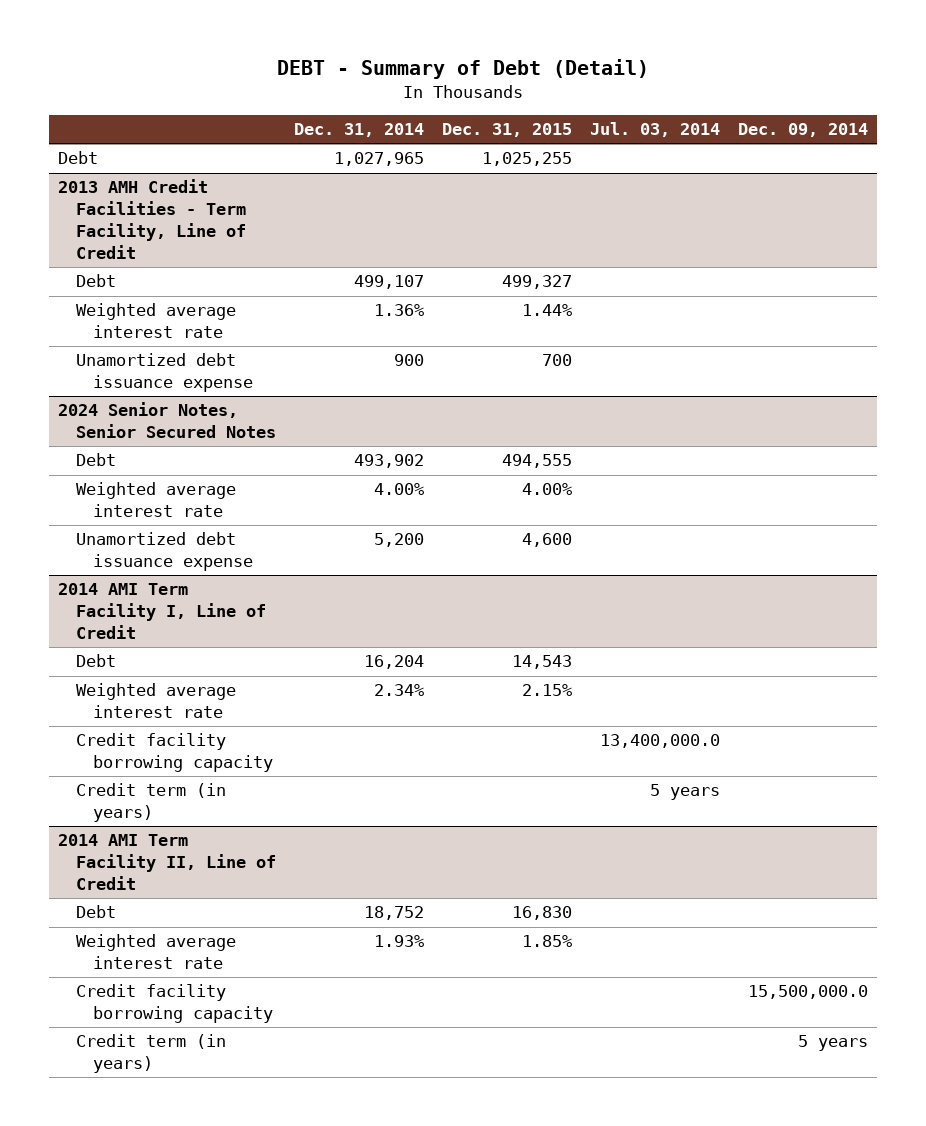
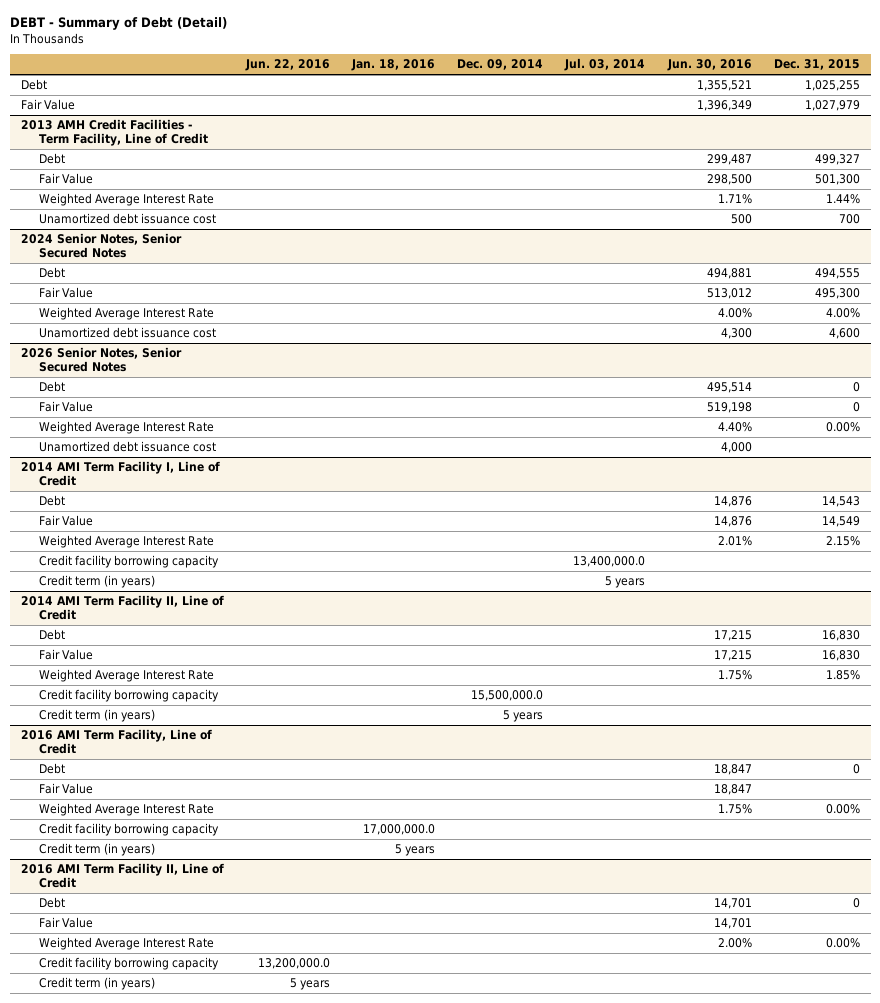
- | Dec. 31, 2014 | Dec. 31, 2015 | Jul. 03, 2014 | Dec. 09, 2014
+ | Jun. 22, 2016 | Jan. 18, 2016 | Dec. 09, 2014 | Jul. 03, 2014 | Jun. 30, 2016 | Dec. 31, 2015
+ Fair Value | | | | | 1,396,349 | 1,027,979
@ 2013 AMH Credit Facilities - Term Facility, Line of Credit
- Weighted average interest rate | 1.36% | 1.44% | |
- Unamortized debt issuance expense | 900 | 700 | |
+ Fair Value | | | | | 298,500 | 501,300
+ Weighted Average Interest Rate | | | | | 1.71% | 1.44%
+ Unamortized debt issuance cost | | | | | 500 | 700
@ 2024 Senior Notes, Senior Secured Notes
- Weighted average interest rate | 4.00% | 4.00% | |
- Unamortized debt issuance expense | 5,200 | 4,600 | |
+ Fair Value | | | | | 513,012 | 495,300
+ Weighted Average Interest Rate | | | | | 4.00% | 4.00%
+ Unamortized debt issuance cost | | | | | 4,300 | 4,600
+ 2026 Senior Notes, Senior Secured Notes
+ Debt | | | | | 495,514 | 0
+ Fair Value | | | | | 519,198 | 0
+ Weighted Average Interest Rate | | | | | 4.40% | 0.00%
+ Unamortized debt issuance cost | | | | | 4,000 |
@ 2014 AMI Term Facility I, Line of Credit
- Weighted average interest rate | 2.34% | 2.15% | |
+ Fair Value | | | | | 14,876 | 14,549
+ Weighted Average Interest Rate | | | | | 2.01% | 2.15%
@ 2014 AMI Term Facility II, Line of Credit
- Weighted average interest rate | 1.93% | 1.85% | |
+ Fair Value | | | | | 17,215 | 16,830
+ Weighted Average Interest Rate | | | | | 1.75% | 1.85%
+ 2016 AMI Term Facility, Line of Credit
+ Debt | | | | | 18,847 | 0
+ Fair Value | | | | | 18,847 |
+ Weighted Average Interest Rate | | | | | 1.75% | 0.00%
+ Credit facility borrowing capacity | | 17,000,000.0 | | | |
+ Credit term (in years) | | 5 years | | | |
+ 2016 AMI Term Facility II, Line of Credit
+ Debt | | | | | 14,701 | 0
+ Fair Value | | | | | 14,701 |
+ Weighted Average Interest Rate | | | | | 2.00% | 0.00%
+ Credit facility borrowing capacity | 13,200,000.0 | | | | |
+ Credit term (in years) | 5 years | | | | |

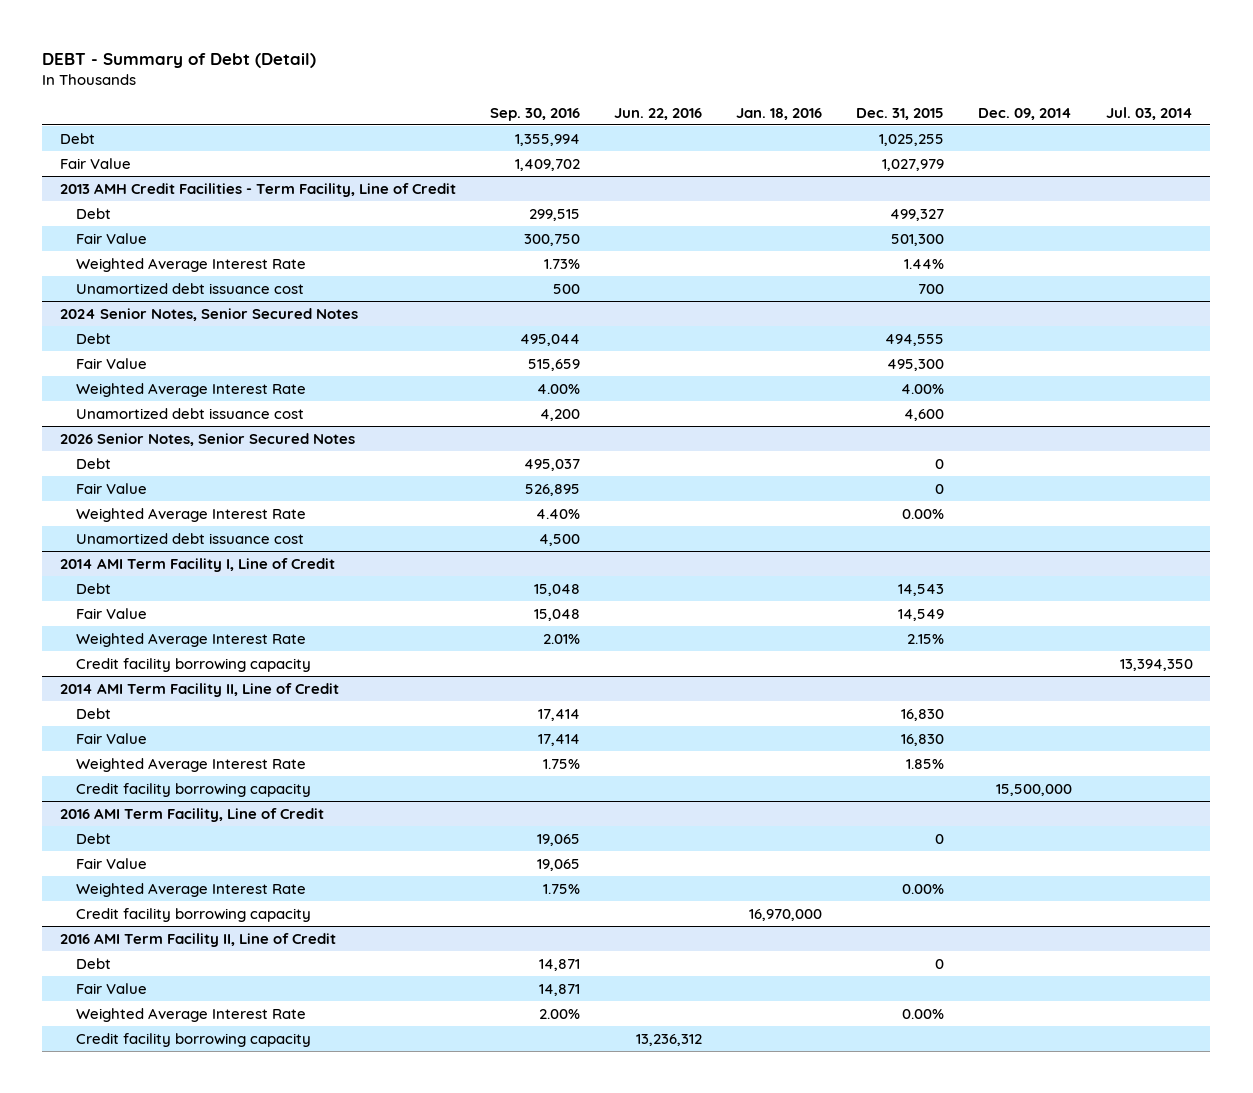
- | Jun. 22, 2016 | Jan. 18, 2016 | Dec. 09, 2014 | Jul. 03, 2014 | Jun. 30, 2016 | Dec. 31, 2015
+ | Sep. 30, 2016 | Jun. 22, 2016 | Jan. 18, 2016 | Dec. 31, 2015 | Dec. 09, 2014 | Jul. 03, 2014
@ 2014 AMI Term Facility I, Line of Credit
- Credit facility borrowing capacity | | | | 13,400,000.0 | |
- Credit term (in years) | | | | 5 years | |
+ Credit facility borrowing capacity | | | | | | 13,394,350
@ 2014 AMI Term Facility II, Line of Credit
- Credit facility borrowing capacity | | | 15,500,000.0 | | |
- Credit term (in years) | | | 5 years | | |
+ Credit facility borrowing capacity | | | | | 15,500,000 |
@ 2016 AMI Term Facility, Line of Credit
- Credit facility borrowing capacity | | 17,000,000.0 | | | |
- Credit term (in years) | | 5 years | | | |
+ Credit facility borrowing capacity | | | 16,970,000 | | |
@ 2016 AMI Term Facility II, Line of Credit
- Credit facility borrowing capacity | 13,200,000.0 | | | | |
- Credit term (in years) | 5 years | | | | |
+ Credit facility borrowing capacity | | 13,236,312 | | | |

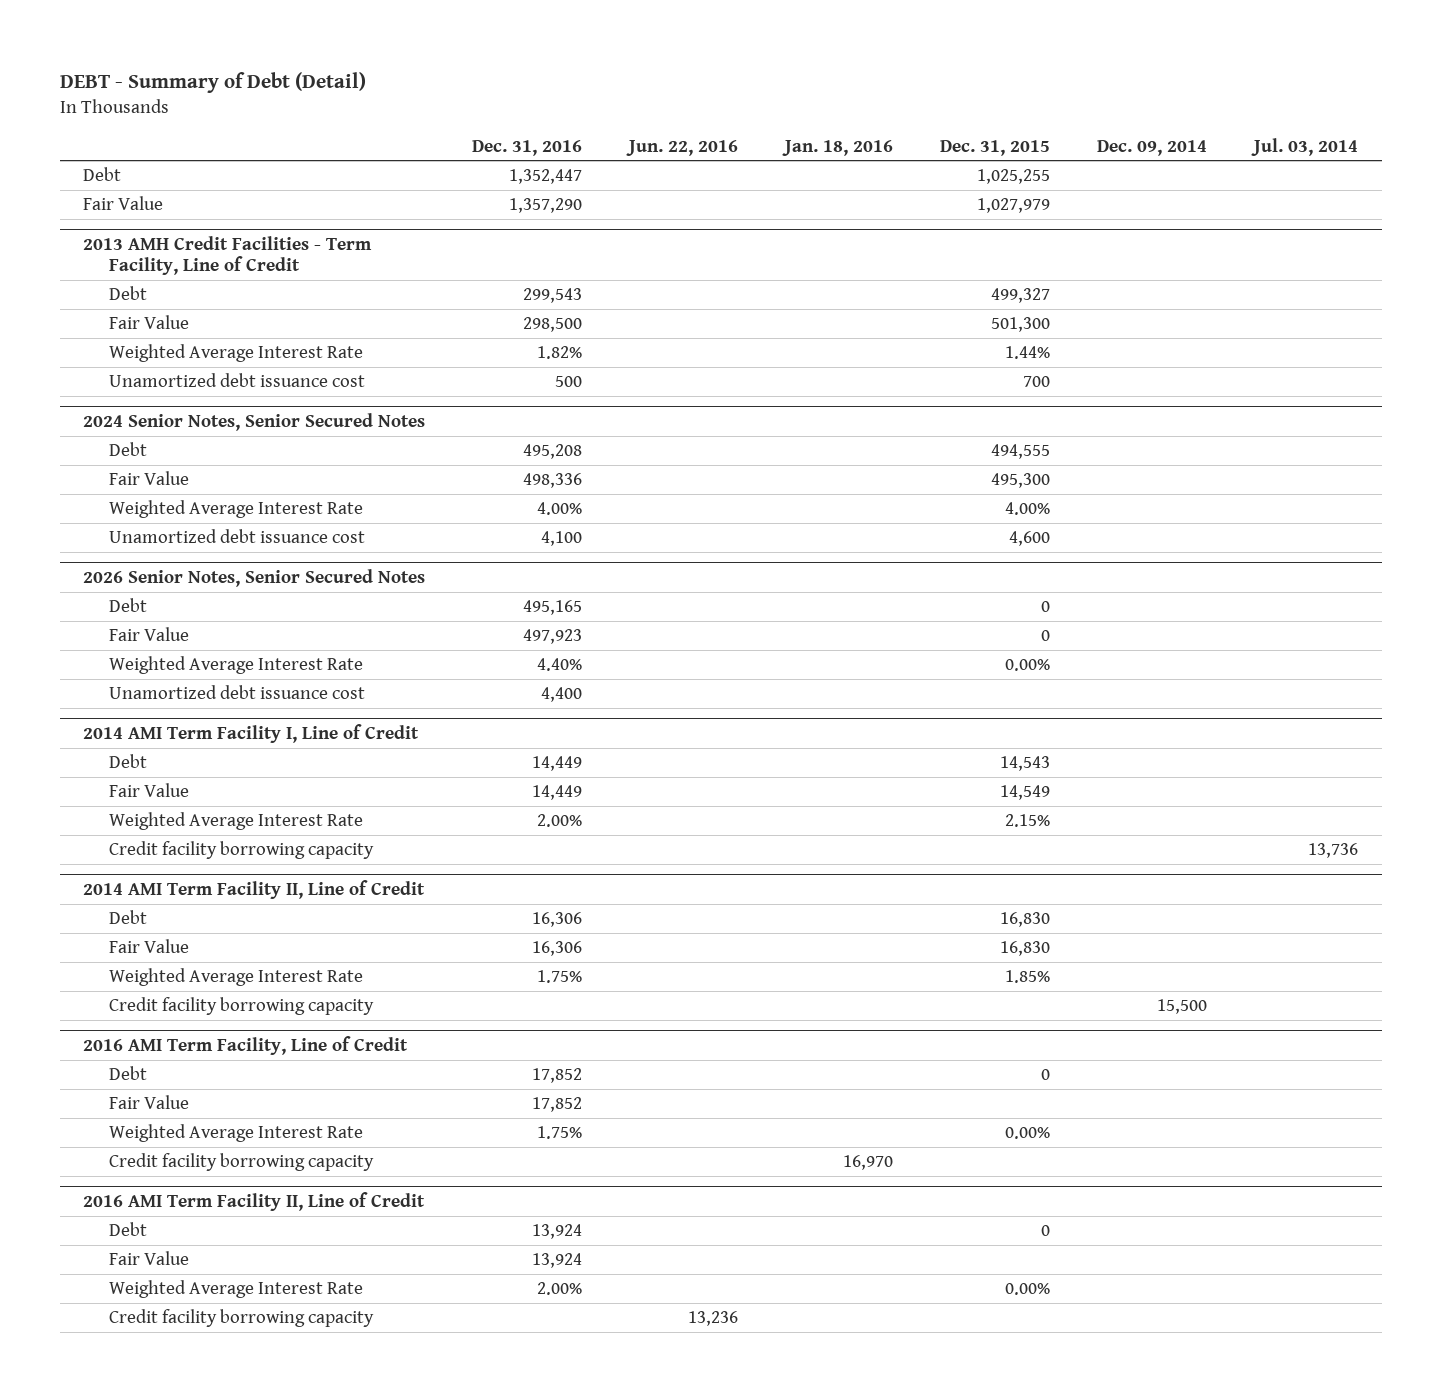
- | Sep. 30, 2016 | Jun. 22, 2016 | Jan. 18, 2016 | Dec. 31, 2015 | Dec. 09, 2014 | Jul. 03, 2014
+ | Dec. 31, 2016 | Jun. 22, 2016 | Jan. 18, 2016 | Dec. 31, 2015 | Dec. 09, 2014 | Jul. 03, 2014
@ 2014 AMI Term Facility I, Line of Credit
- Credit facility borrowing capacity | | | | | | 13,394,350
+ Credit facility borrowing capacity | | | | | | 13,736
@ 2014 AMI Term Facility II, Line of Credit
- Credit facility borrowing capacity | | | | | 15,500,000 |
+ Credit facility borrowing capacity | | | | | 15,500 |
@ 2016 AMI Term Facility, Line of Credit
- Credit facility borrowing capacity | | | 16,970,000 | | |
+ Credit facility borrowing capacity | | | 16,970 | | |
@ 2016 AMI Term Facility II, Line of Credit
- Credit facility borrowing capacity | | 13,236,312 | | | |
+ Credit facility borrowing capacity | | 13,236 | | | |

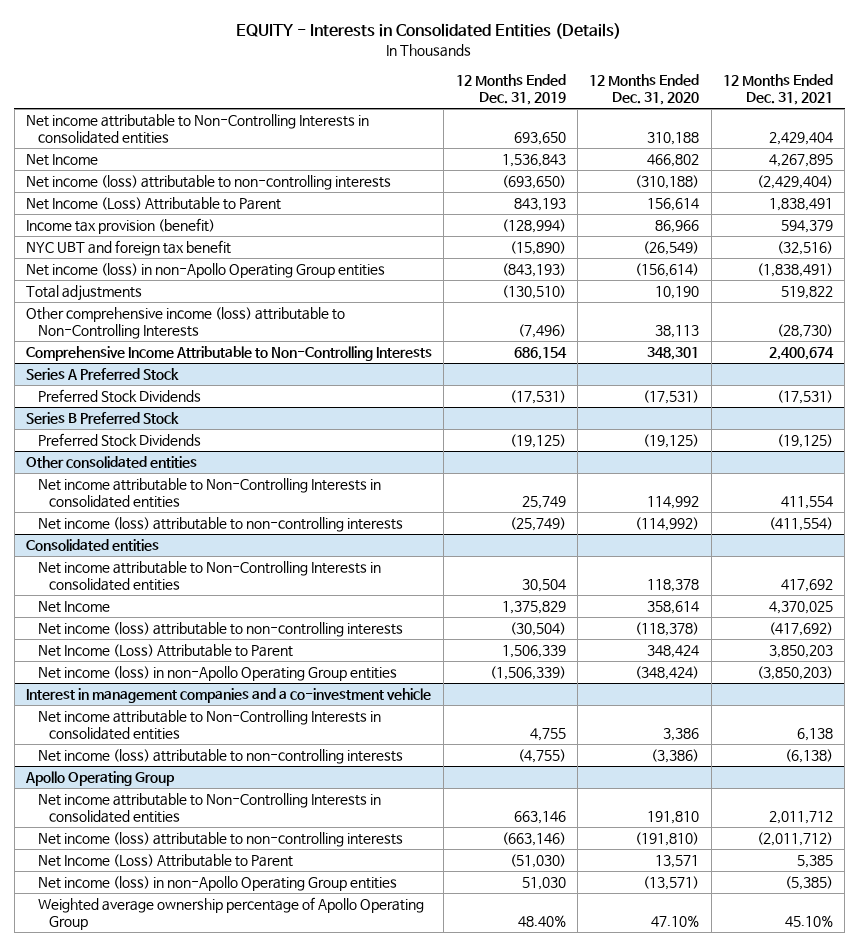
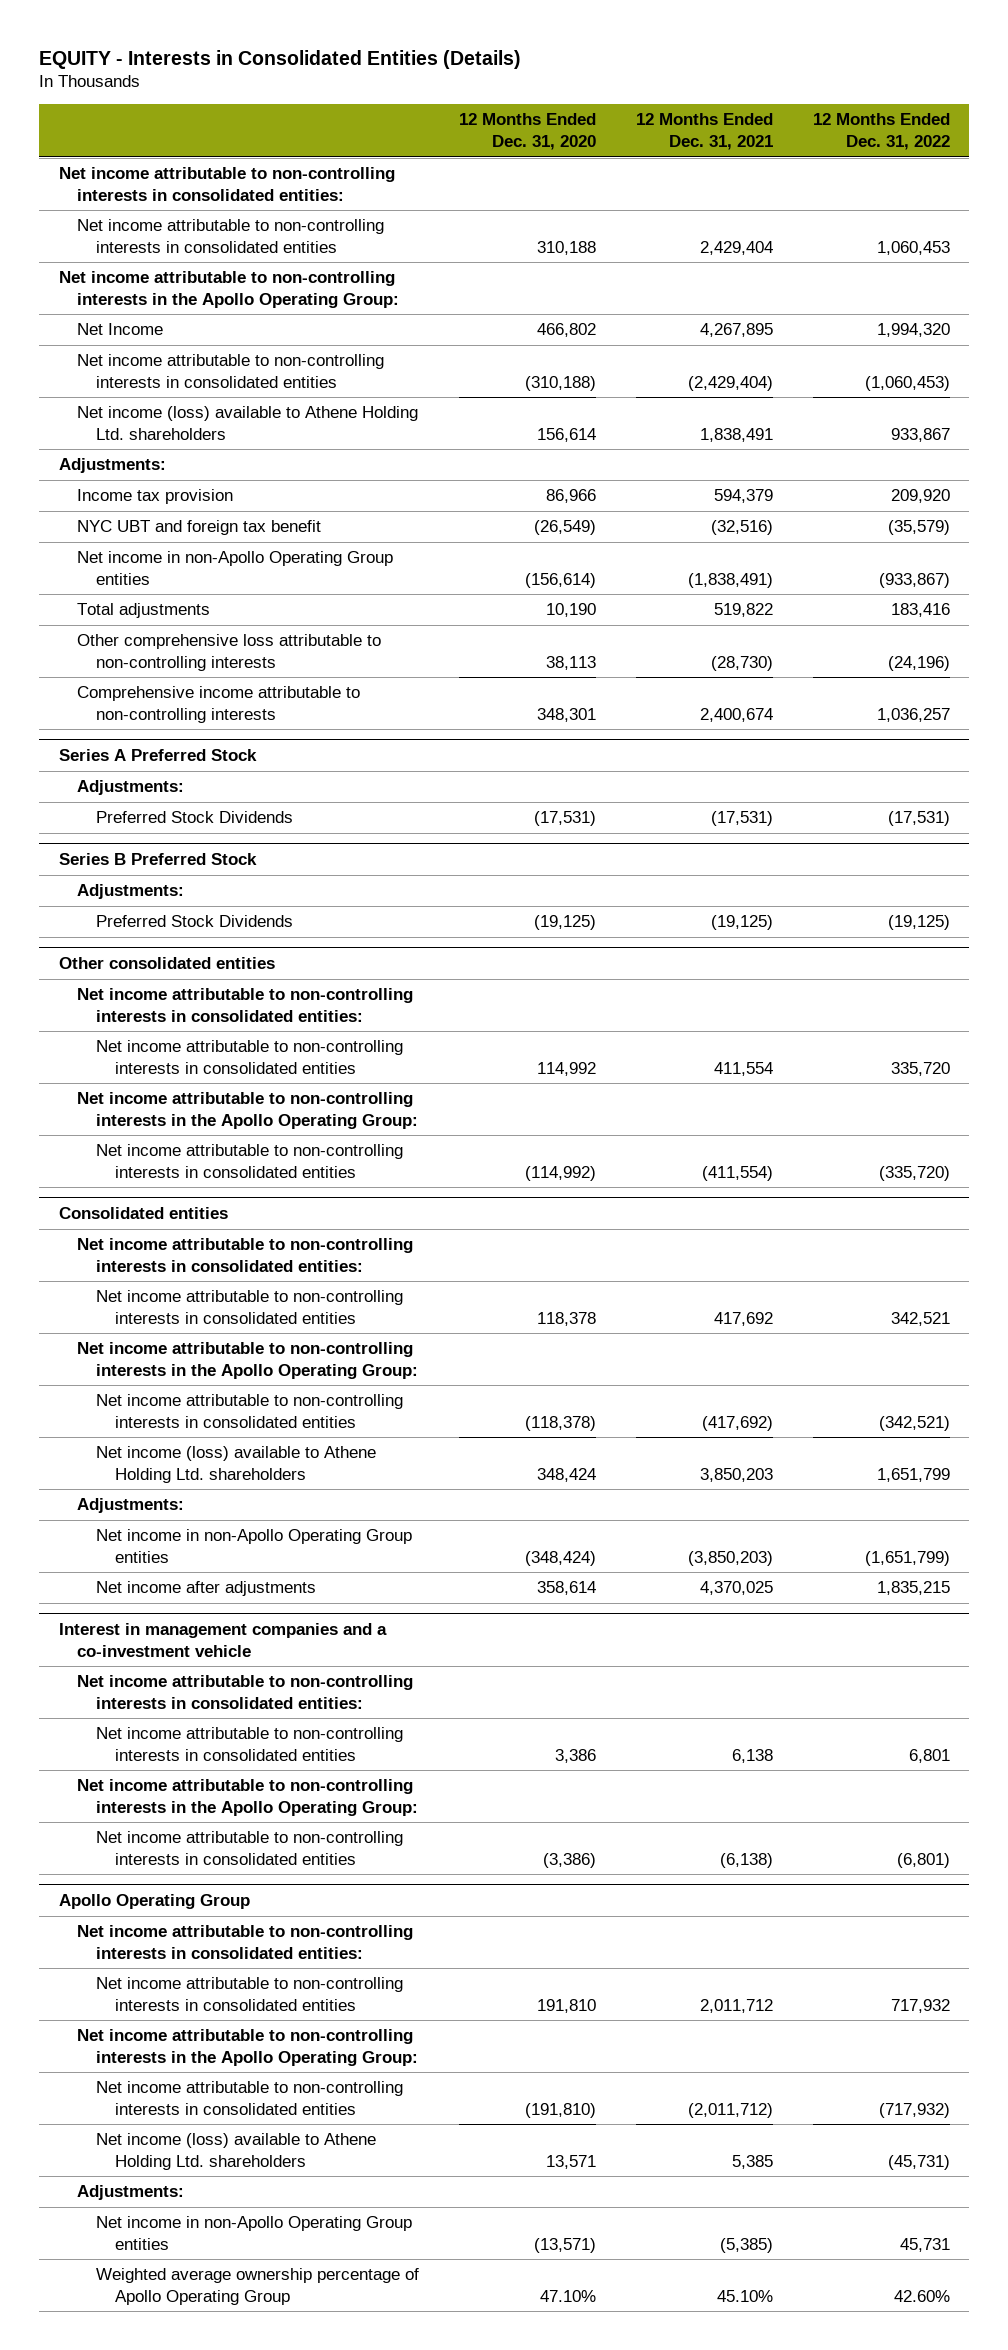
- | 12 Months Ended Dec. 31, 2019 | 12 Months Ended Dec. 31, 2020 | 12 Months Ended Dec. 31, 2021
+ | 12 Months Ended Dec. 31, 2020 | 12 Months Ended Dec. 31, 2021 | 12 Months Ended Dec. 31, 2022
- Net income attributable to Non-Controlling Interests in consolidated entities | 693,650 | 310,188 | 2,429,404
+ Net income attributable to non-controlling interests in consolidated entities:
+ Net income attributable to non-controlling interests in consolidated entities | 310,188 | 2,429,404 | 1,060,453
+ Net income attributable to non-controlling interests in the Apollo Operating Group:
- Net income (loss) attributable to non-controlling interests | (693,650) | (310,188) | (2,429,404)
- Net Income (Loss) Attributable to Parent | 843,193 | 156,614 | 1,838,491
- Income tax provision (benefit) | (128,994) | 86,966 | 594,379
+ Net income attributable to non-controlling interests in consolidated entities | (310,188) | (2,429,404) | (1,060,453)
+ Net income (loss) available to Athene Holding Ltd. shareholders | 156,614 | 1,838,491 | 933,867
+ Adjustments:
+ Income tax provision | 86,966 | 594,379 | 209,920
- Net income (loss) in non-Apollo Operating Group entities | (843,193) | (156,614) | (1,838,491)
+ Net income in non-Apollo Operating Group entities | (156,614) | (1,838,491) | (933,867)
- Other comprehensive income (loss) attributable to Non-Controlling Interests | (7,496) | 38,113 | (28,730)
- Comprehensive Income Attributable to Non-Controlling Interests | 686,154 | 348,301 | 2,400,674
+ Other comprehensive loss attributable to non-controlling interests | 38,113 | (28,730) | (24,196)
+ Comprehensive income attributable to non-controlling interests | 348,301 | 2,400,674 | 1,036,257
@ Series A Preferred Stock
+ Adjustments:
@ Series B Preferred Stock
+ Adjustments:
@ Other consolidated entities
- Net income attributable to Non-Controlling Interests in consolidated entities | 25,749 | 114,992 | 411,554
- Net income (loss) attributable to non-controlling interests | (25,749) | (114,992) | (411,554)
+ Net income attributable to non-controlling interests in consolidated entities:
+ Net income attributable to non-controlling interests in consolidated entities | 114,992 | 411,554 | 335,720
+ Net income attributable to non-controlling interests in the Apollo Operating Group:
+ Net income attributable to non-controlling interests in consolidated entities | (114,992) | (411,554) | (335,720)
@ Consolidated entities
- Net income attributable to Non-Controlling Interests in consolidated entities | 30,504 | 118,378 | 417,692
- Net Income | 1,375,829 | 358,614 | 4,370,025
- Net income (loss) attributable to non-controlling interests | (30,504) | (118,378) | (417,692)
- Net Income (Loss) Attributable to Parent | 1,506,339 | 348,424 | 3,850,203
- Net income (loss) in non-Apollo Operating Group entities | (1,506,339) | (348,424) | (3,850,203)
+ Net income attributable to non-controlling interests in consolidated entities:
+ Net income attributable to non-controlling interests in consolidated entities | 118,378 | 417,692 | 342,521
+ Net income attributable to non-controlling interests in the Apollo Operating Group:
+ Net income attributable to non-controlling interests in consolidated entities | (118,378) | (417,692) | (342,521)
+ Net income (loss) available to Athene Holding Ltd. shareholders | 348,424 | 3,850,203 | 1,651,799
+ Adjustments:
+ Net income in non-Apollo Operating Group entities | (348,424) | (3,850,203) | (1,651,799)
+ Net income after adjustments | 358,614 | 4,370,025 | 1,835,215
@ Interest in management companies and a co-investment vehicle
- Net income attributable to Non-Controlling Interests in consolidated entities | 4,755 | 3,386 | 6,138
- Net income (loss) attributable to non-controlling interests | (4,755) | (3,386) | (6,138)
+ Net income attributable to non-controlling interests in consolidated entities:
+ Net income attributable to non-controlling interests in consolidated entities | 3,386 | 6,138 | 6,801
+ Net income attributable to non-controlling interests in the Apollo Operating Group:
+ Net income attributable to non-controlling interests in consolidated entities | (3,386) | (6,138) | (6,801)
@ Apollo Operating Group
- Net income attributable to Non-Controlling Interests in consolidated entities | 663,146 | 191,810 | 2,011,712
- Net income (loss) attributable to non-controlling interests | (663,146) | (191,810) | (2,011,712)
- Net Income (Loss) Attributable to Parent | (51,030) | 13,571 | 5,385
- Net income (loss) in non-Apollo Operating Group entities | 51,030 | (13,571) | (5,385)
+ Net income attributable to non-controlling interests in consolidated entities:
+ Net income attributable to non-controlling interests in consolidated entities | 191,810 | 2,011,712 | 717,932
+ Net income attributable to non-controlling interests in the Apollo Operating Group:
+ Net income attributable to non-controlling interests in consolidated entities | (191,810) | (2,011,712) | (717,932)
+ Net income (loss) available to Athene Holding Ltd. shareholders | 13,571 | 5,385 | (45,731)
+ Adjustments:
+ Net income in non-Apollo Operating Group entities | (13,571) | (5,385) | 45,731

